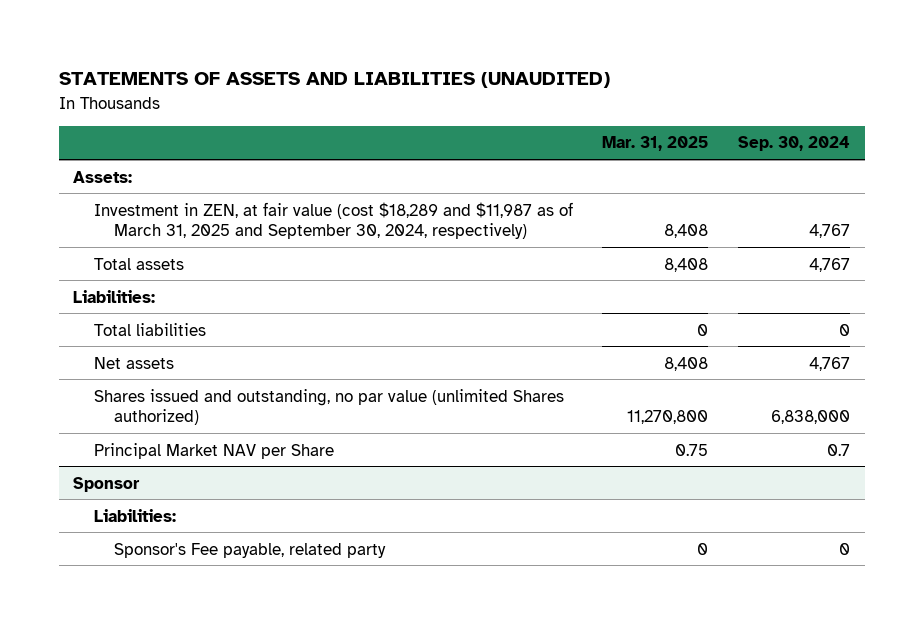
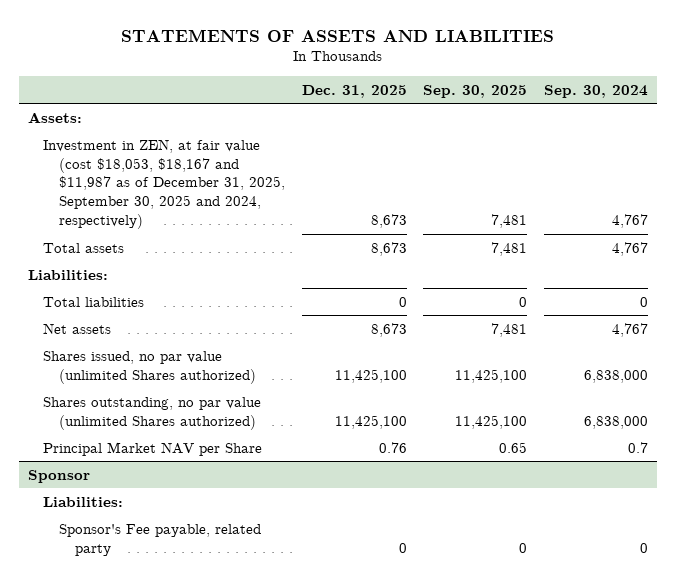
- STATEMENTS OF ASSETS AND LIABILITIES (UNAUDITED)
+ STATEMENTS OF ASSETS AND LIABILITIES
- | Mar. 31, 2025 | Sep. 30, 2024
+ | Dec. 31, 2025 | Sep. 30, 2025 | Sep. 30, 2024
- Investment in ZEN, at fair value (cost $18,289 and $11,987 as of March 31, 2025 and September 30, 2024, respectively) | 8,408 | 4,767
+ Investment in ZEN, at fair value (cost $18,053, $18,167 and $11,987 as of December 31, 2025, September 30, 2025 and 2024, respectively) | 8,673 | 7,481 | 4,767
- Shares issued and outstanding, no par value (unlimited Shares authorized) | 11,270,800 | 6,838,000
+ Shares issued, no par value (unlimited Shares authorized) | 11,425,100 | 11,425,100 | 6,838,000
+ Shares outstanding, no par value (unlimited Shares authorized) | 11,425,100 | 11,425,100 | 6,838,000

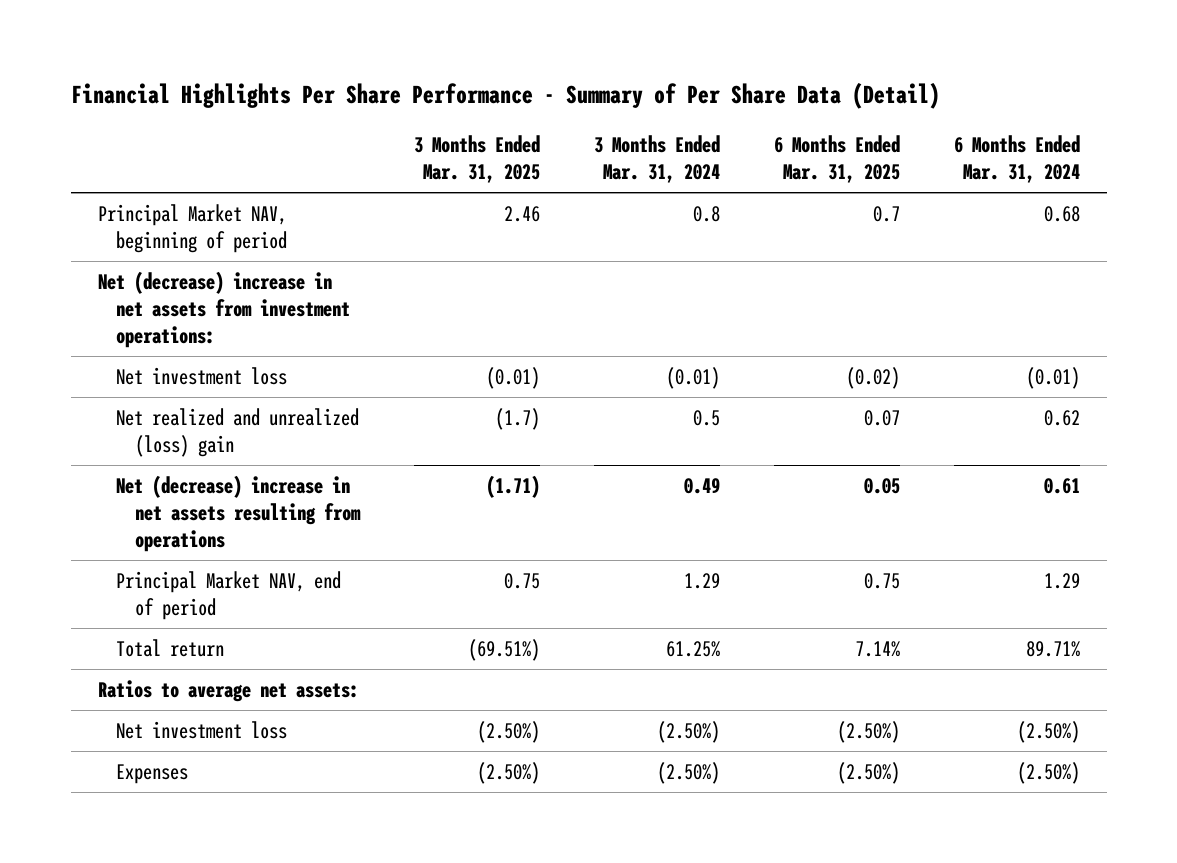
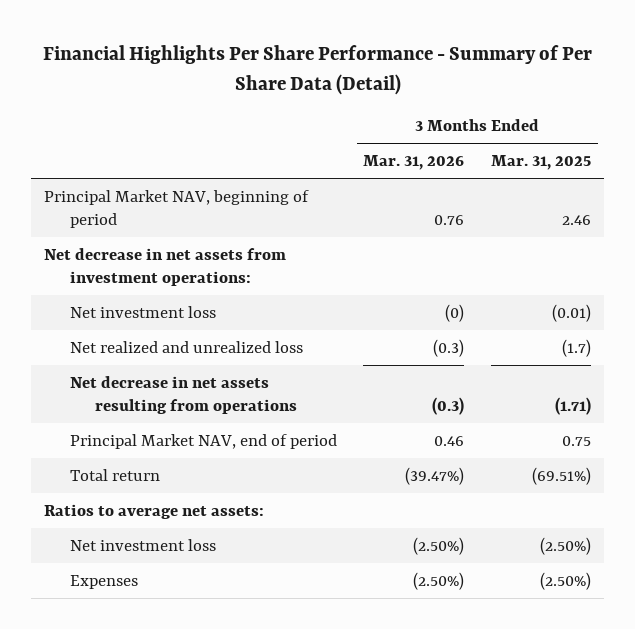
- | 3 Months Ended Mar. 31, 2025 | 3 Months Ended Mar. 31, 2024 | 6 Months Ended Mar. 31, 2025 | 6 Months Ended Mar. 31, 2024
+ | 3 Months Ended Mar. 31, 2026 | 3 Months Ended Mar. 31, 2025
- Net (decrease) increase in net assets from investment operations:
+ Net decrease in net assets from investment operations:
- Net realized and unrealized (loss) gain | (1.7) | 0.5 | 0.07 | 0.62
- Net (decrease) increase in net assets resulting from operations | (1.71) | 0.49 | 0.05 | 0.61
+ Net realized and unrealized loss | (0.3) | (1.7)
+ Net decrease in net assets resulting from operations | (0.3) | (1.71)

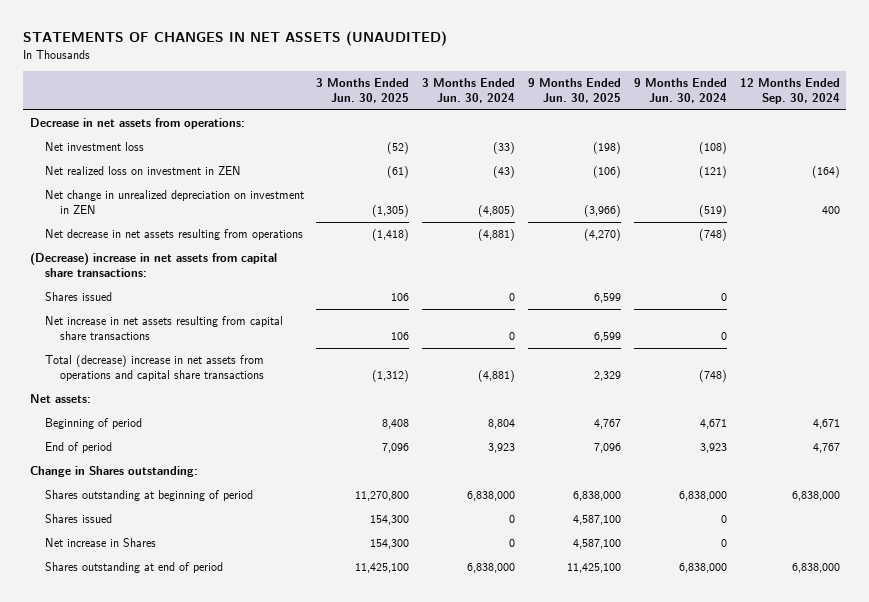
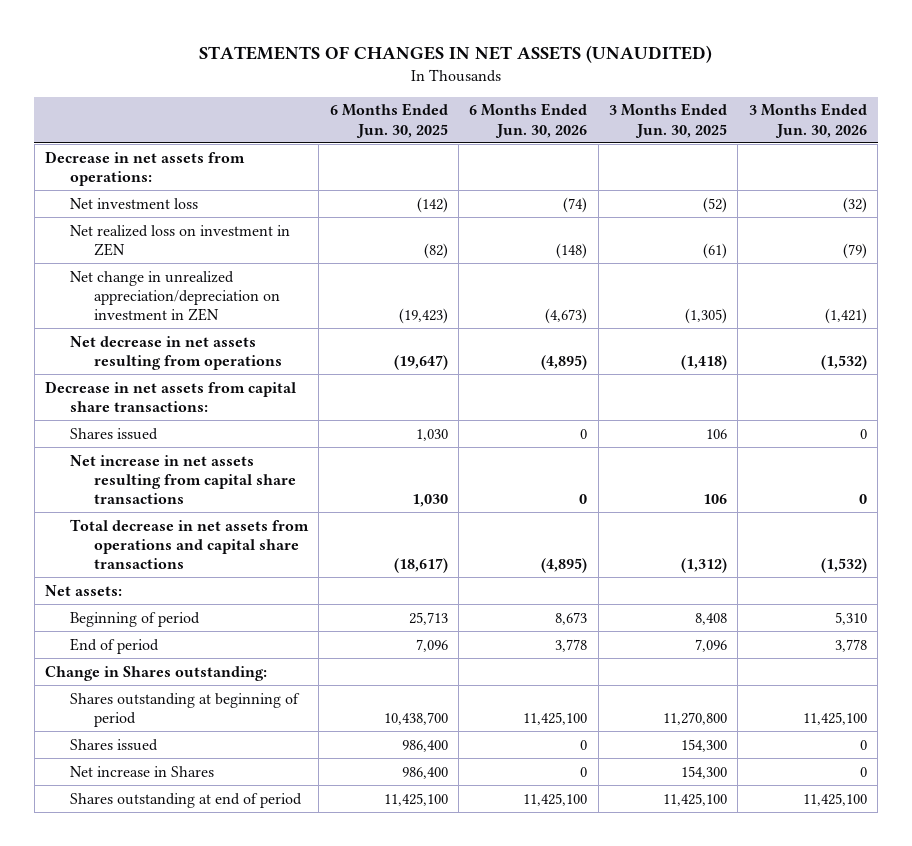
- | 3 Months Ended Jun. 30, 2025 | 3 Months Ended Jun. 30, 2024 | 9 Months Ended Jun. 30, 2025 | 9 Months Ended Jun. 30, 2024 | 12 Months Ended Sep. 30, 2024
+ | 6 Months Ended Jun. 30, 2025 | 6 Months Ended Jun. 30, 2026 | 3 Months Ended Jun. 30, 2025 | 3 Months Ended Jun. 30, 2026
- Net change in unrealized depreciation on investment in ZEN | (1,305) | (4,805) | (3,966) | (519) | 400
+ Net change in unrealized appreciation/depreciation on investment in ZEN | (19,423) | (4,673) | (1,305) | (1,421)
- (Decrease) increase in net assets from capital share transactions:
+ Decrease in net assets from capital share transactions:
- Total (decrease) increase in net assets from operations and capital share transactions | (1,312) | (4,881) | 2,329 | (748) |
+ Total decrease in net assets from operations and capital share transactions | (18,617) | (4,895) | (1,312) | (1,532)

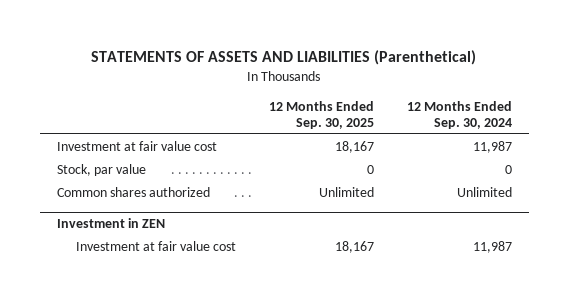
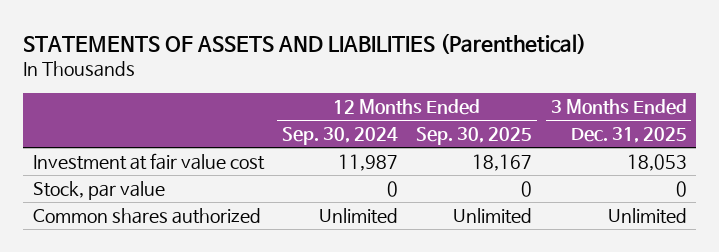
- | 12 Months Ended Sep. 30, 2025 | 12 Months Ended Sep. 30, 2024
+ | 12 Months Ended Sep. 30, 2024 | 12 Months Ended Sep. 30, 2025 | 3 Months Ended Dec. 31, 2025
- Investment in ZEN
- Investment at fair value cost | 18,167 | 11,987

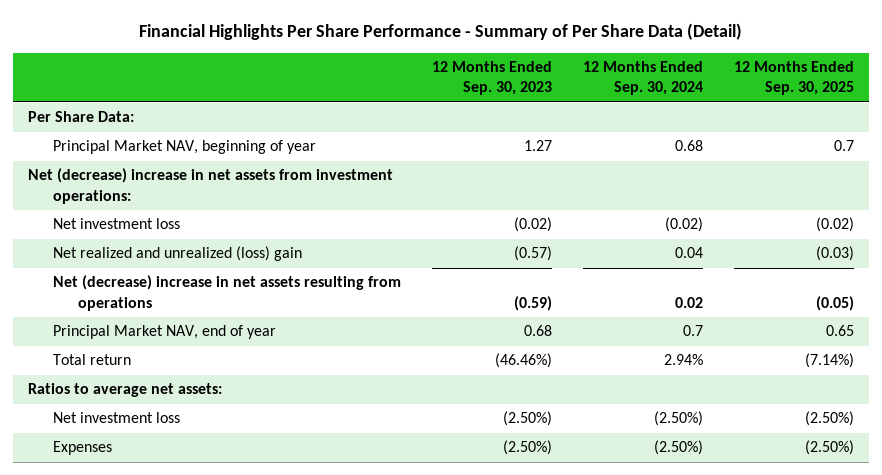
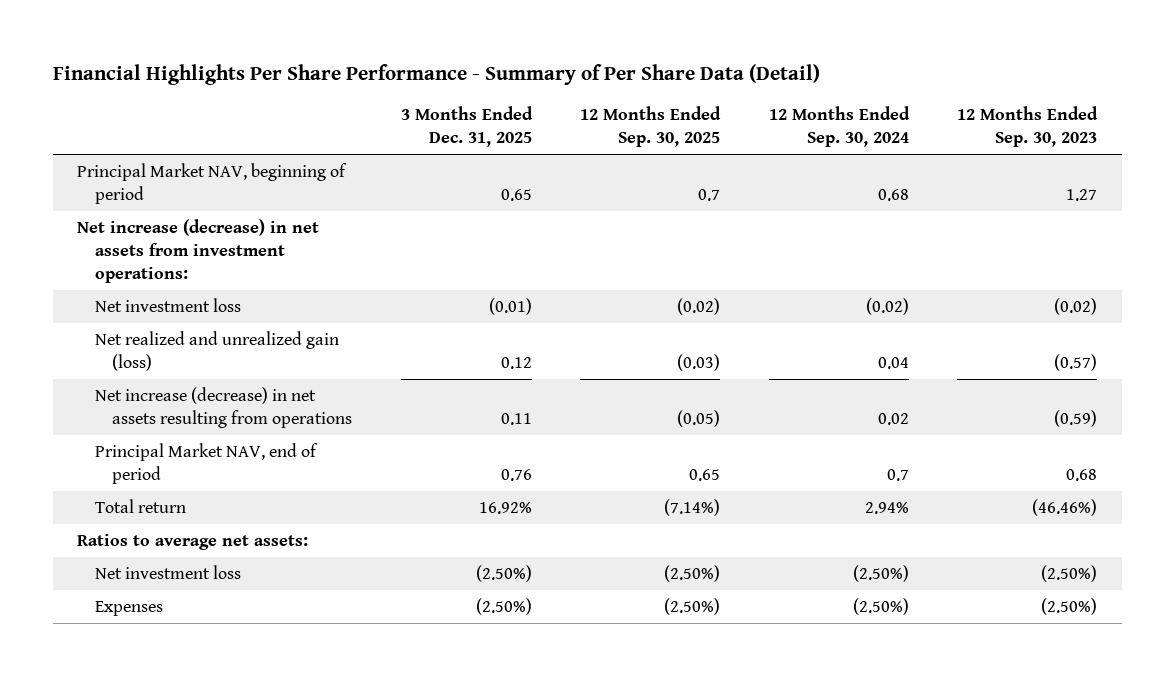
- | 12 Months Ended Sep. 30, 2023 | 12 Months Ended Sep. 30, 2024 | 12 Months Ended Sep. 30, 2025
+ | 3 Months Ended Dec. 31, 2025 | 12 Months Ended Sep. 30, 2025 | 12 Months Ended Sep. 30, 2024 | 12 Months Ended Sep. 30, 2023
- Per Share Data:
- Principal Market NAV, beginning of year | 1.27 | 0.68 | 0.7
- Net (decrease) increase in net assets from investment operations:
+ Principal Market NAV, beginning of period | 0.65 | 0.7 | 0.68 | 1.27
+ Net increase (decrease) in net assets from investment operations:
- Net realized and unrealized (loss) gain | (0.57) | 0.04 | (0.03)
- Net (decrease) increase in net assets resulting from operations | (0.59) | 0.02 | (0.05)
- Principal Market NAV, end of year | 0.68 | 0.7 | 0.65
+ Net realized and unrealized gain (loss) | 0.12 | (0.03) | 0.04 | (0.57)
+ Net increase (decrease) in net assets resulting from operations | 0.11 | (0.05) | 0.02 | (0.59)
+ Principal Market NAV, end of period | 0.76 | 0.65 | 0.7 | 0.68

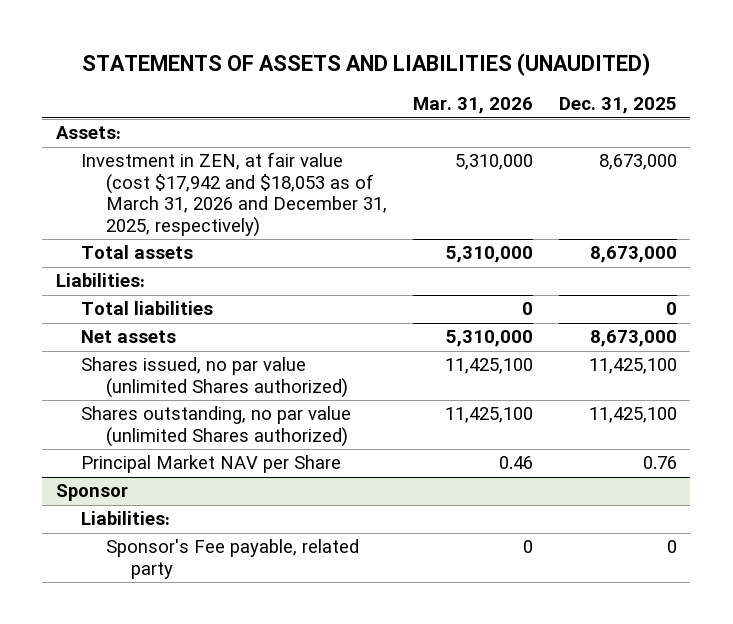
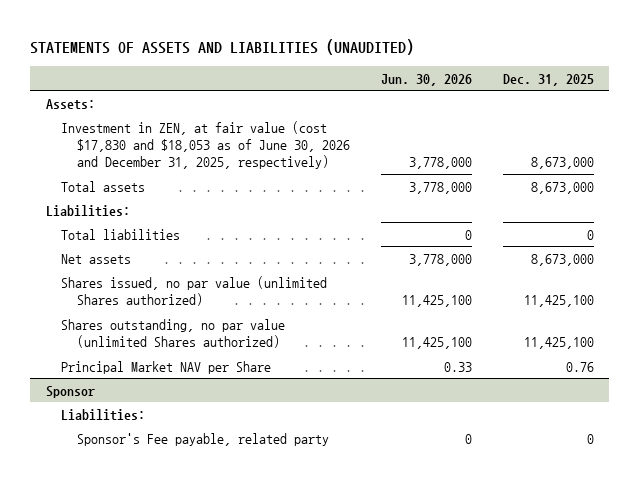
- | Mar. 31, 2026 | Dec. 31, 2025
+ | Jun. 30, 2026 | Dec. 31, 2025
- Investment in ZEN, at fair value (cost $17,942 and $18,053 as of March 31, 2026 and December 31, 2025, respectively) | 5,310,000 | 8,673,000
+ Investment in ZEN, at fair value (cost $17,830 and $18,053 as of June 30, 2026 and December 31, 2025, respectively) | 3,778,000 | 8,673,000

